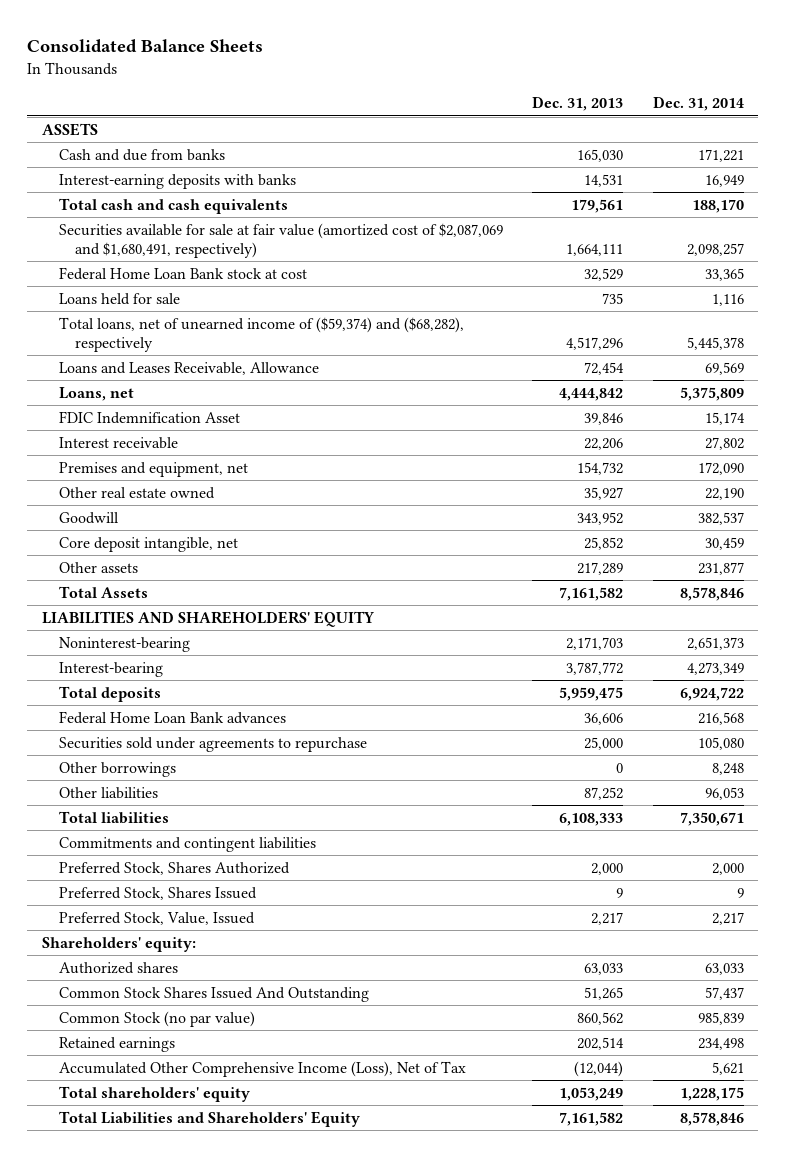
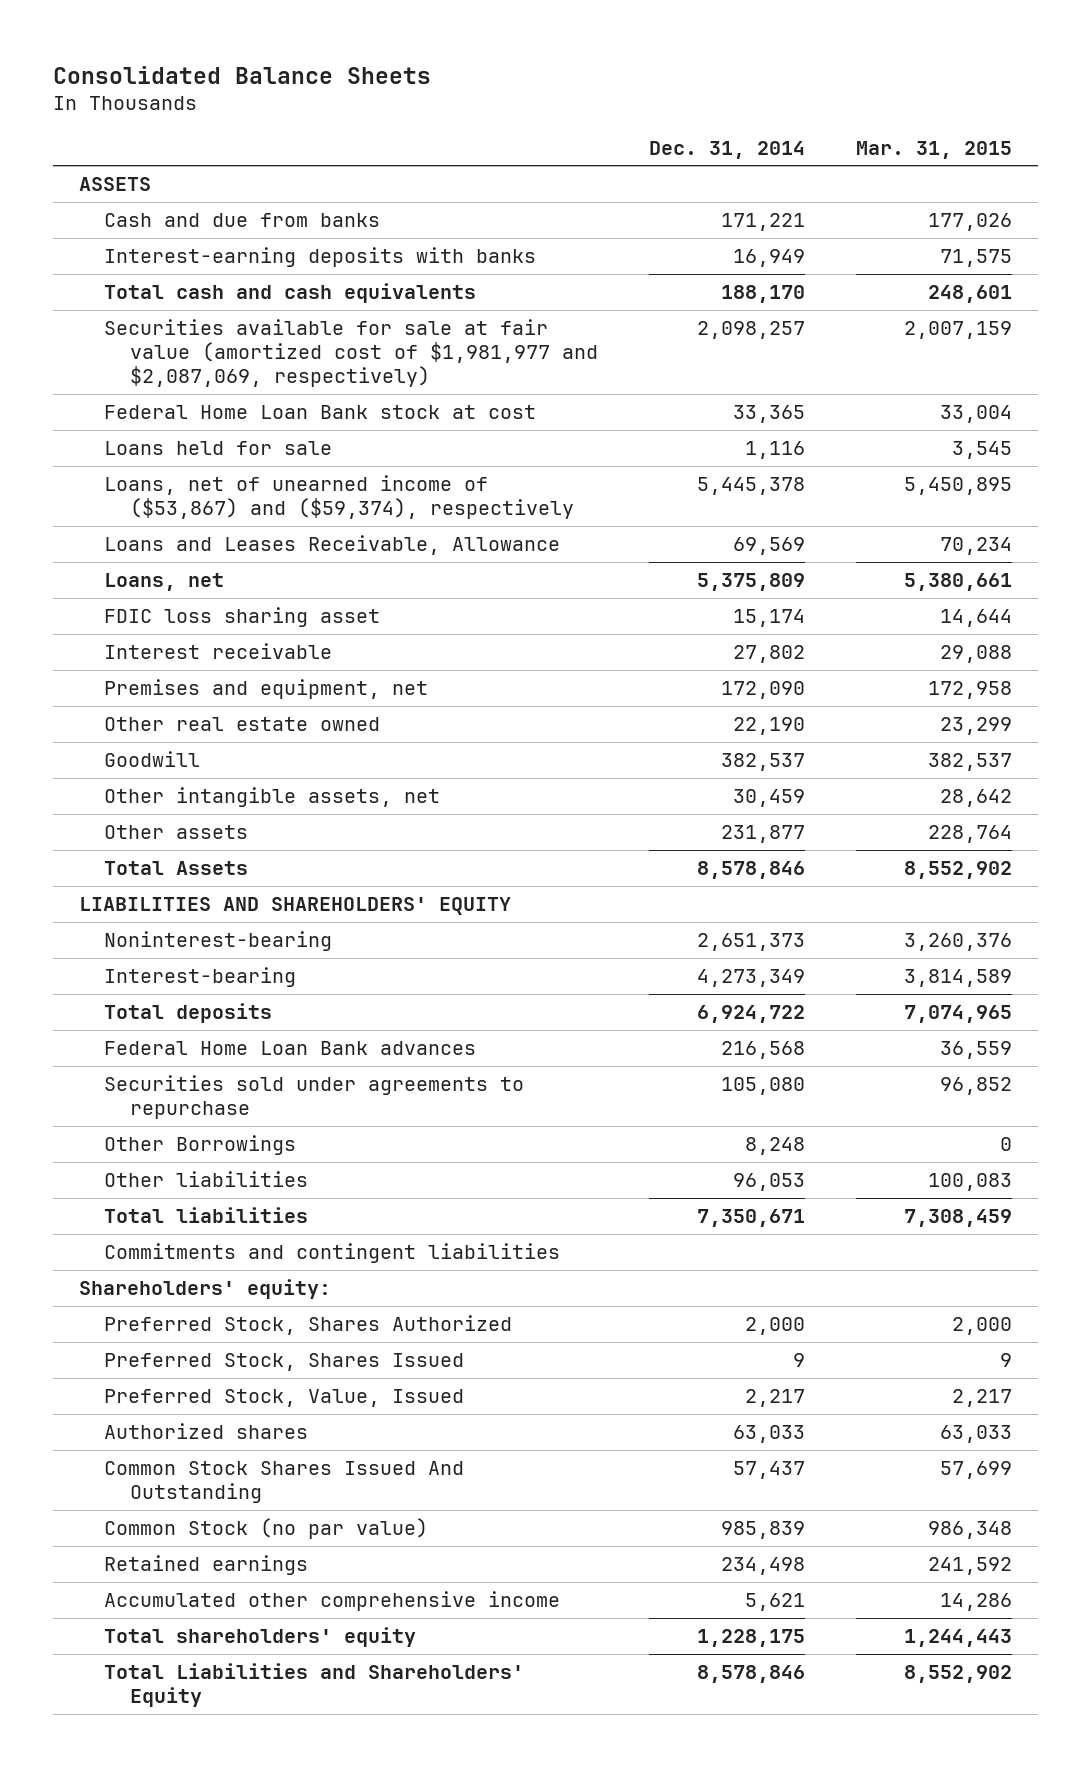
- | Dec. 31, 2013 | Dec. 31, 2014
+ | Dec. 31, 2014 | Mar. 31, 2015
- Securities available for sale at fair value (amortized cost of $2,087,069 and $1,680,491, respectively) | 1,664,111 | 2,098,257
+ Securities available for sale at fair value (amortized cost of $1,981,977 and $2,087,069, respectively) | 2,098,257 | 2,007,159
- Total loans, net of unearned income of ($59,374) and ($68,282), respectively | 4,517,296 | 5,445,378
+ Loans, net of unearned income of ($53,867) and ($59,374), respectively | 5,445,378 | 5,450,895
- FDIC Indemnification Asset | 39,846 | 15,174
+ FDIC loss sharing asset | 15,174 | 14,644
- Core deposit intangible, net | 25,852 | 30,459
+ Other intangible assets, net | 30,459 | 28,642
- Other borrowings | 0 | 8,248
+ Other Borrowings | 8,248 | 0
moved up: Shareholders' equity:
- Accumulated Other Comprehensive Income (Loss), Net of Tax | (12,044) | 5,621
+ Accumulated other comprehensive income | 5,621 | 14,286

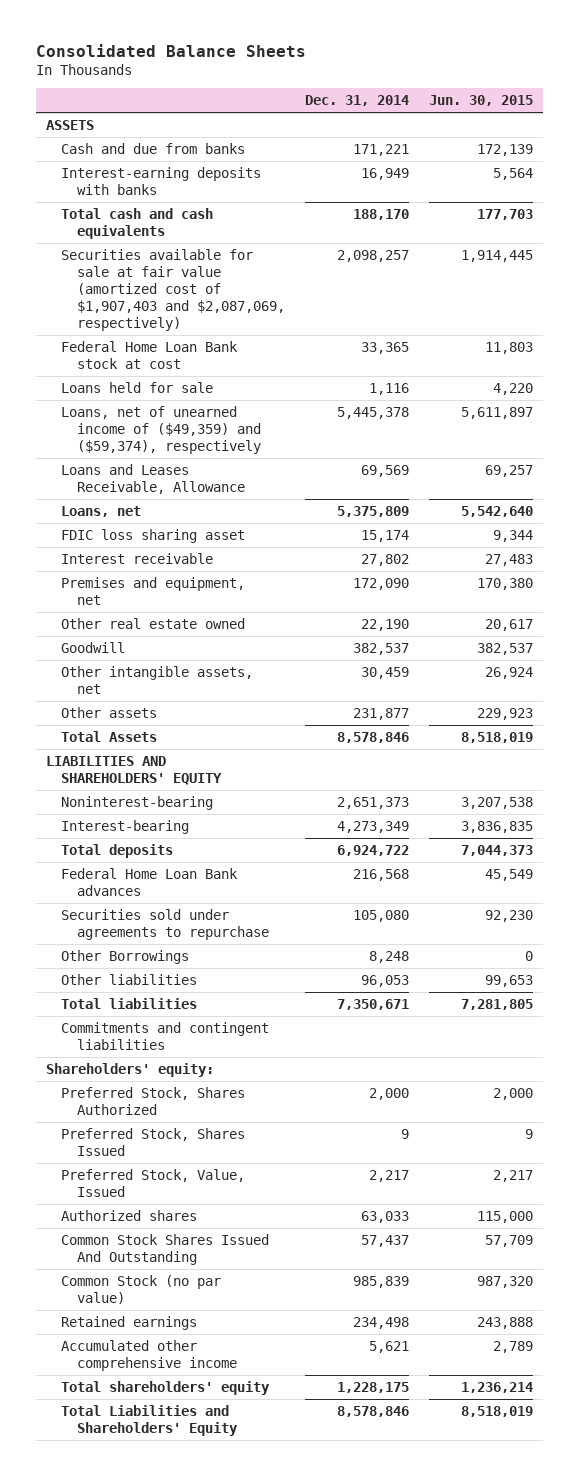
- | Dec. 31, 2014 | Mar. 31, 2015
+ | Dec. 31, 2014 | Jun. 30, 2015
- Securities available for sale at fair value (amortized cost of $1,981,977 and $2,087,069, respectively) | 2,098,257 | 2,007,159
+ Securities available for sale at fair value (amortized cost of $1,907,403 and $2,087,069, respectively) | 2,098,257 | 1,914,445
- Loans, net of unearned income of ($53,867) and ($59,374), respectively | 5,445,378 | 5,450,895
+ Loans, net of unearned income of ($49,359) and ($59,374), respectively | 5,445,378 | 5,611,897

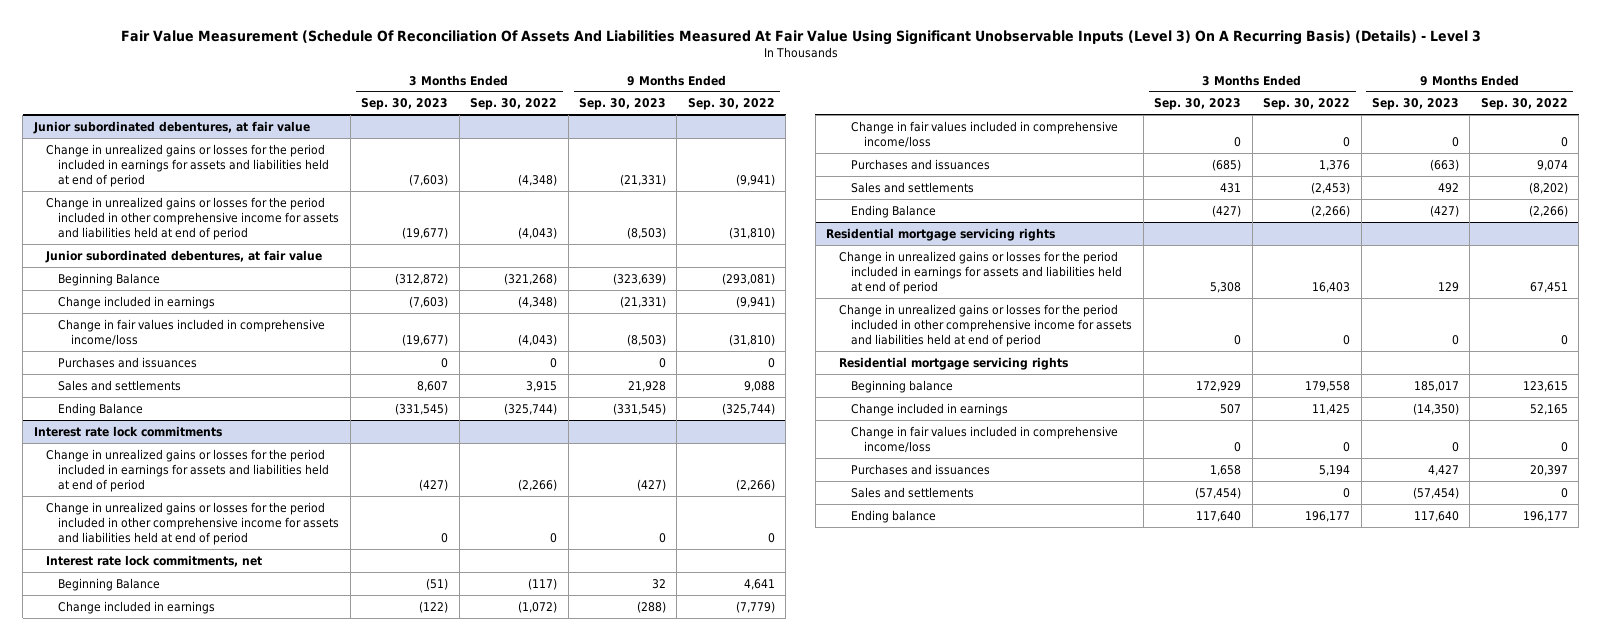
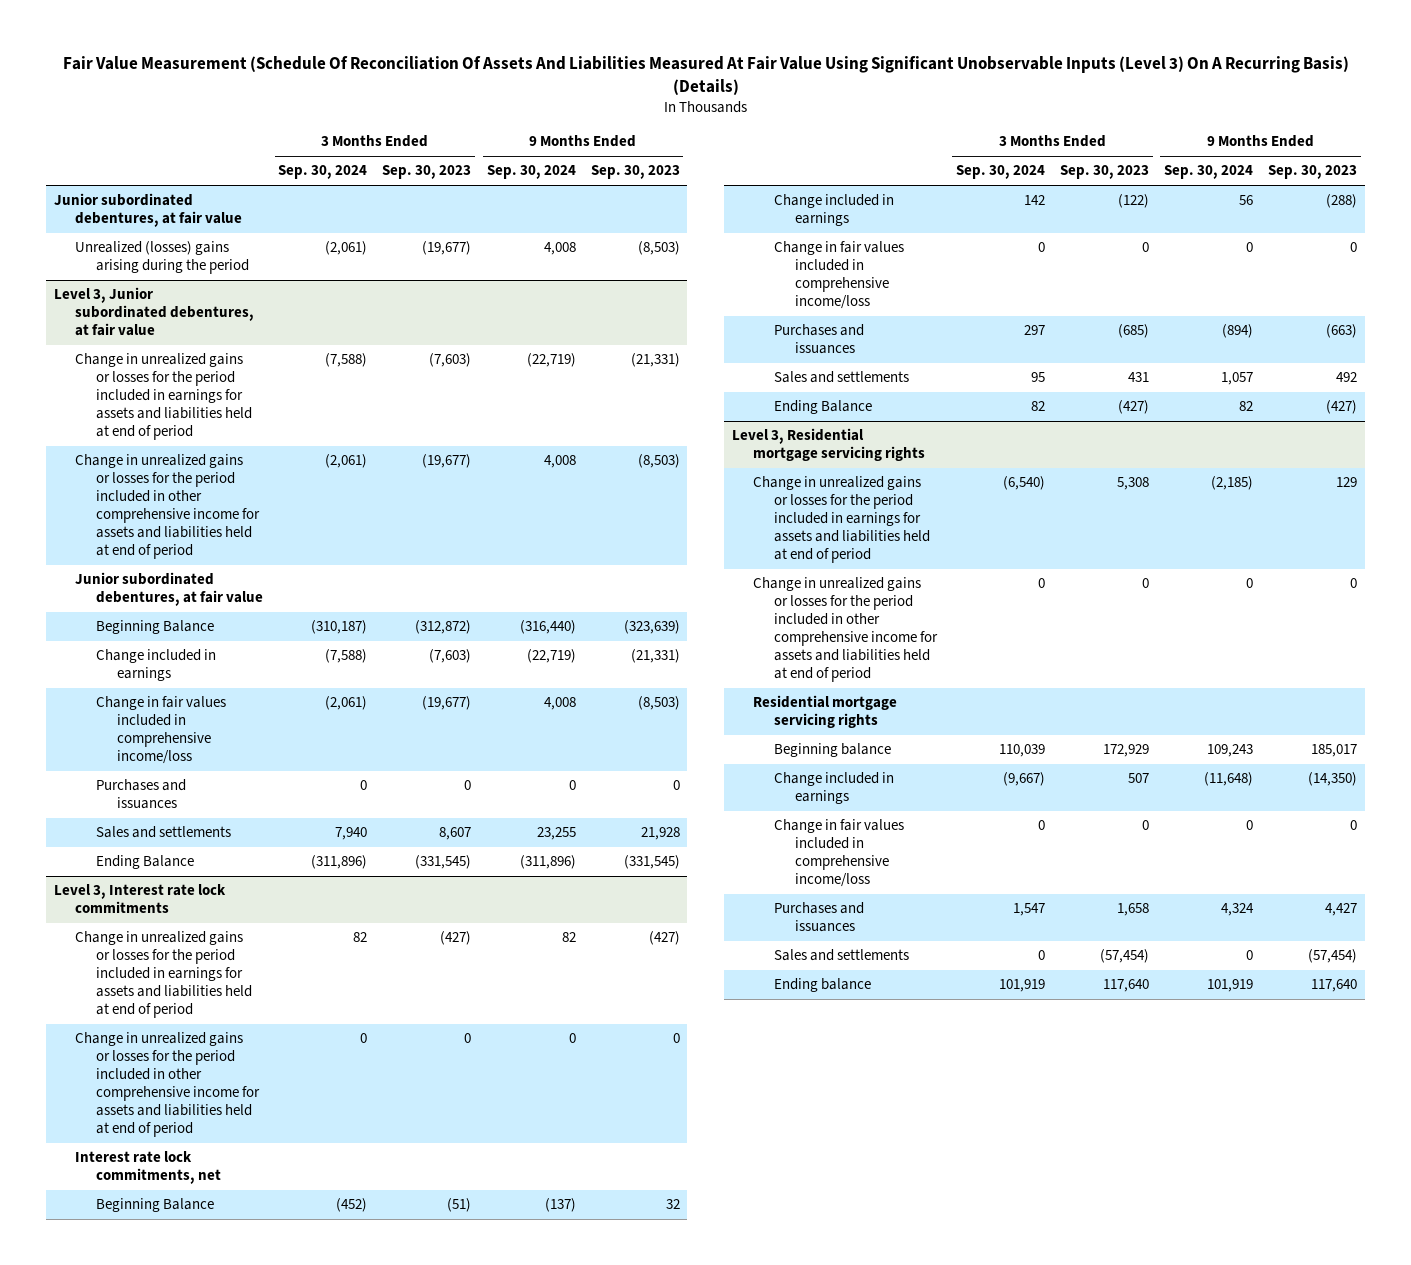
- Fair Value Measurement (Schedule Of Reconciliation Of Assets And Liabilities Measured At Fair Value Using Significant Unobservable Inputs (Level 3) On A Recurring Basis) (Details) - Level 3
+ Fair Value Measurement (Schedule Of Reconciliation Of Assets And Liabilities Measured At Fair Value Using Significant Unobservable Inputs (Level 3) On A Recurring Basis) (Details)
- | 3 Months Ended Sep. 30, 2023 | 3 Months Ended Sep. 30, 2022 | 9 Months Ended Sep. 30, 2023 | 9 Months Ended Sep. 30, 2022
+ | 3 Months Ended Sep. 30, 2024 | 3 Months Ended Sep. 30, 2023 | 9 Months Ended Sep. 30, 2024 | 9 Months Ended Sep. 30, 2023
- Junior subordinated debentures, at fair value
+ Junior subordinated debentures, at fair value
+ Unrealized (losses) gains arising during the period | (2,061) | (19,677) | 4,008 | (8,503)
+ Level 3, Junior subordinated debentures, at fair value
- Interest rate lock commitments
+ Level 3, Interest rate lock commitments
- Residential mortgage servicing rights
+ Level 3, Residential mortgage servicing rights

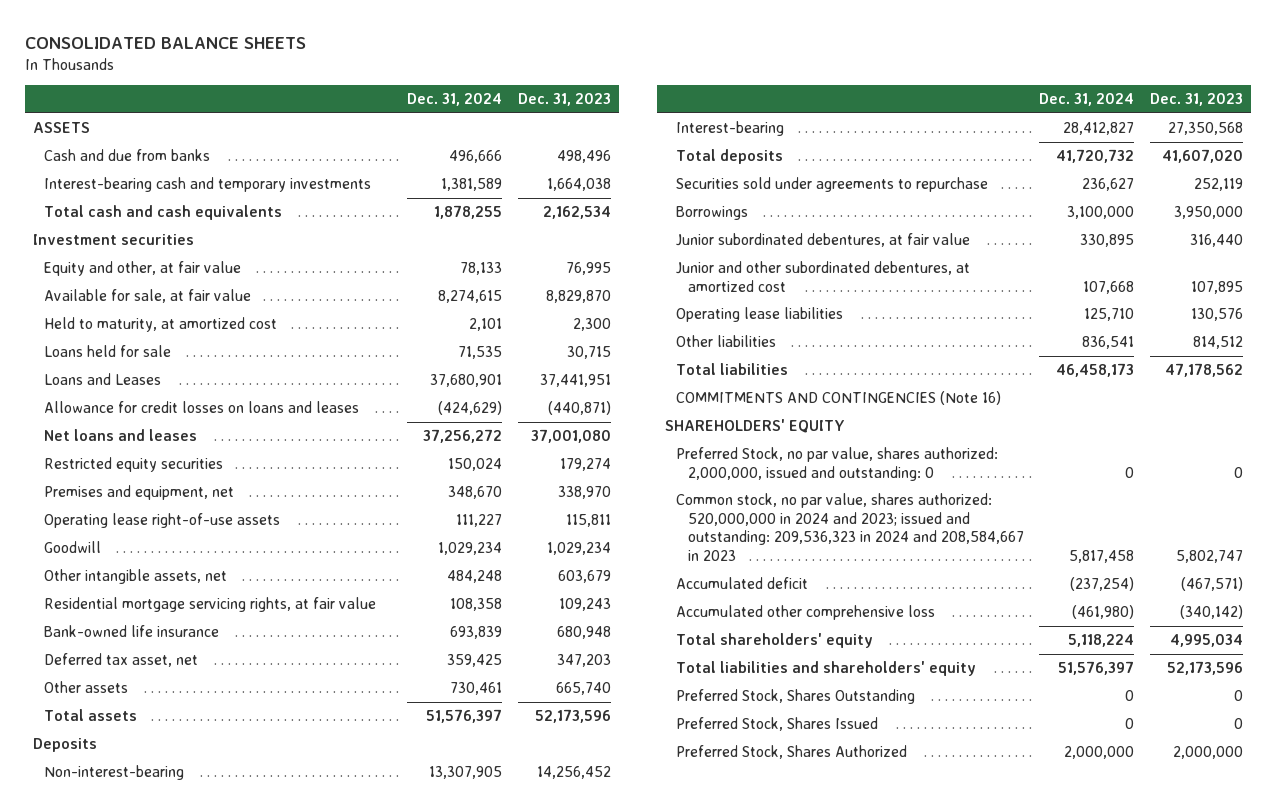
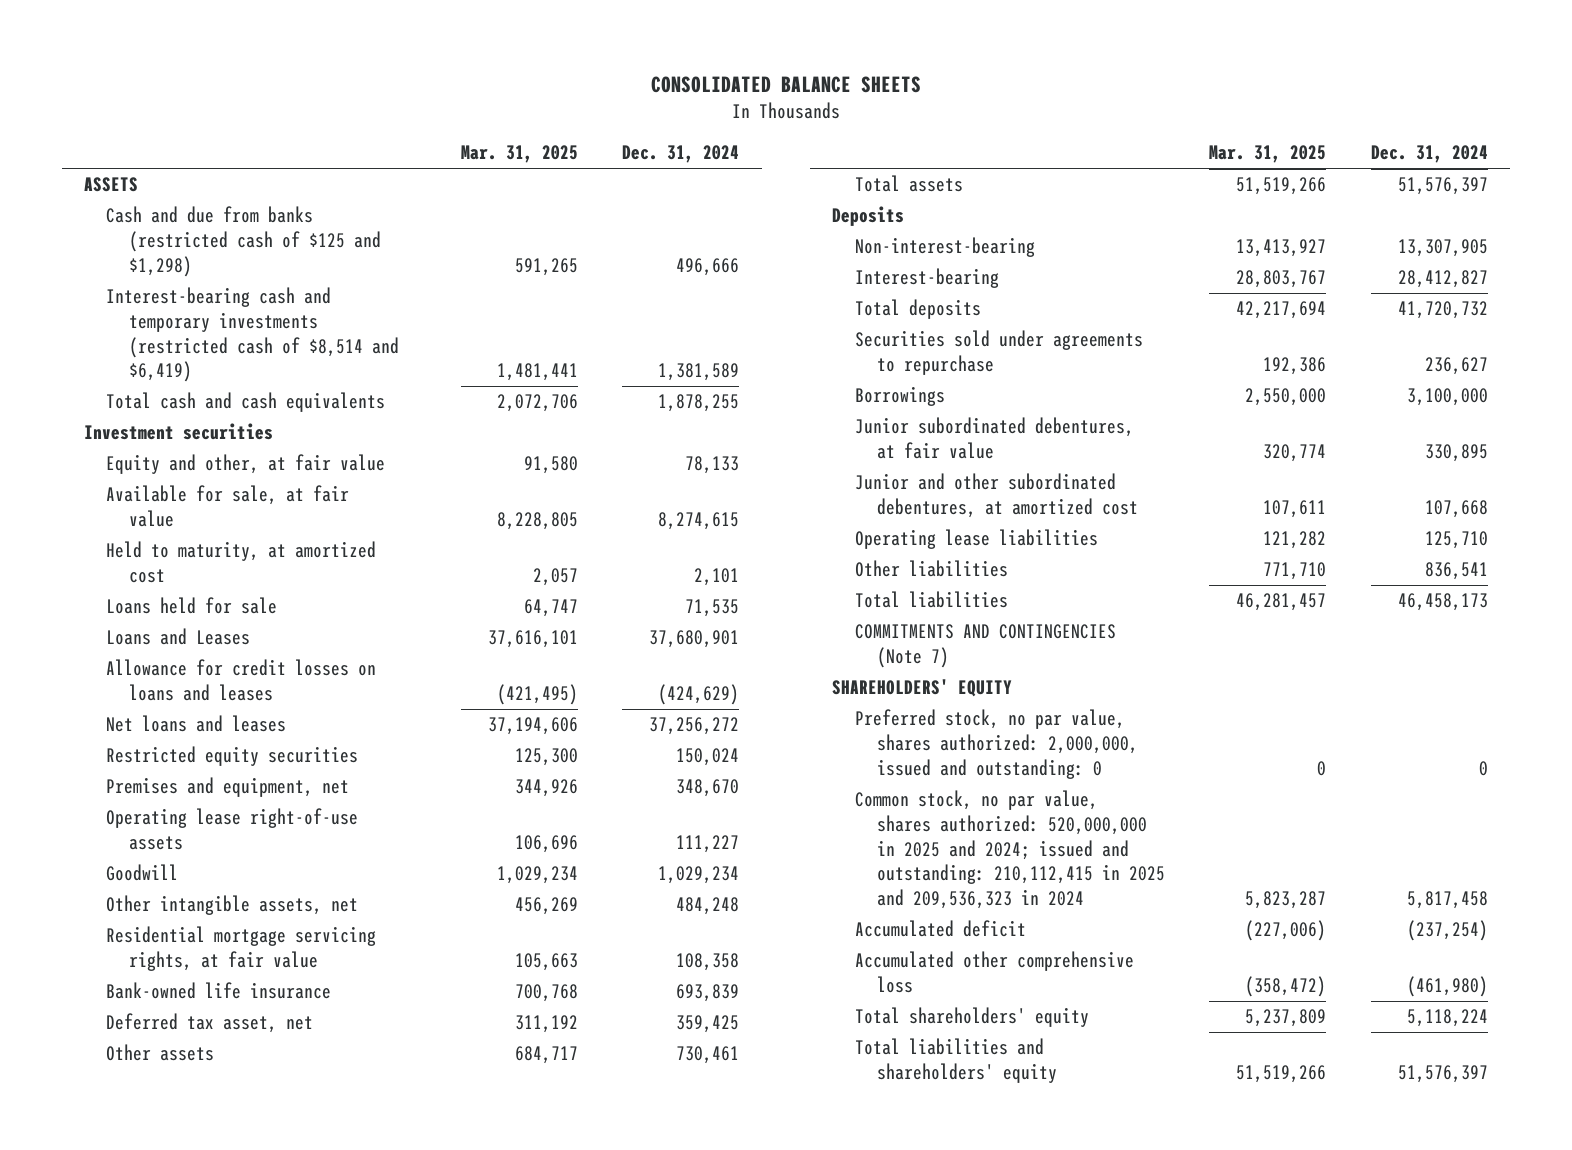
- | Dec. 31, 2024 | Dec. 31, 2023
+ | Mar. 31, 2025 | Dec. 31, 2024
- Cash and due from banks | 496,666 | 498,496
- Interest-bearing cash and temporary investments | 1,381,589 | 1,664,038
+ Cash and due from banks (restricted cash of $125 and $1,298) | 591,265 | 496,666
+ Interest-bearing cash and temporary investments (restricted cash of $8,514 and $6,419) | 1,481,441 | 1,381,589
- COMMITMENTS AND CONTINGENCIES (Note 16)
+ COMMITMENTS AND CONTINGENCIES (Note 7)
- Preferred Stock, no par value, shares authorized: 2,000,000, issued and outstanding: 0 | 0 | 0
- Common stock, no par value, shares authorized: 520,000,000 in 2024 and 2023; issued and outstanding: 209,536,323 in 2024 and 208,584,667 in 2023 | 5,817,458 | 5,802,747
+ Preferred stock, no par value, shares authorized: 2,000,000, issued and outstanding: 0 | 0 | 0
+ Common stock, no par value, shares authorized: 520,000,000 in 2025 and 2024; issued and outstanding: 210,112,415 in 2025 and 209,536,323 in 2024 | 5,823,287 | 5,817,458
- Preferred Stock, Shares Outstanding | 0 | 0
- Preferred Stock, Shares Issued | 0 | 0
- Preferred Stock, Shares Authorized | 2,000,000 | 2,000,000

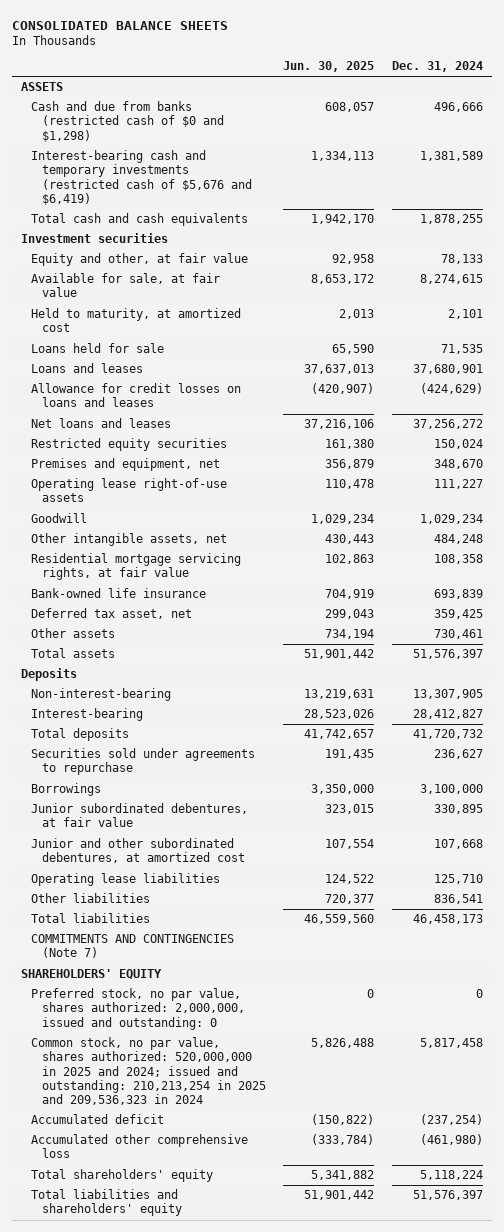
- | Mar. 31, 2025 | Dec. 31, 2024
+ | Jun. 30, 2025 | Dec. 31, 2024
- Cash and due from banks (restricted cash of $125 and $1,298) | 591,265 | 496,666
- Interest-bearing cash and temporary investments (restricted cash of $8,514 and $6,419) | 1,481,441 | 1,381,589
+ Cash and due from banks (restricted cash of $0 and $1,298) | 608,057 | 496,666
+ Interest-bearing cash and temporary investments (restricted cash of $5,676 and $6,419) | 1,334,113 | 1,381,589
- Loans and Leases | 37,616,101 | 37,680,901
+ Loans and leases | 37,637,013 | 37,680,901
- Common stock, no par value, shares authorized: 520,000,000 in 2025 and 2024; issued and outstanding: 210,112,415 in 2025 and 209,536,323 in 2024 | 5,823,287 | 5,817,458
+ Common stock, no par value, shares authorized: 520,000,000 in 2025 and 2024; issued and outstanding: 210,213,254 in 2025 and 209,536,323 in 2024 | 5,826,488 | 5,817,458

